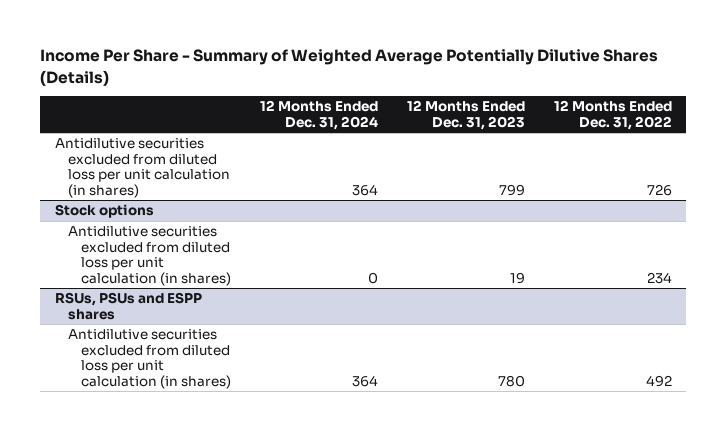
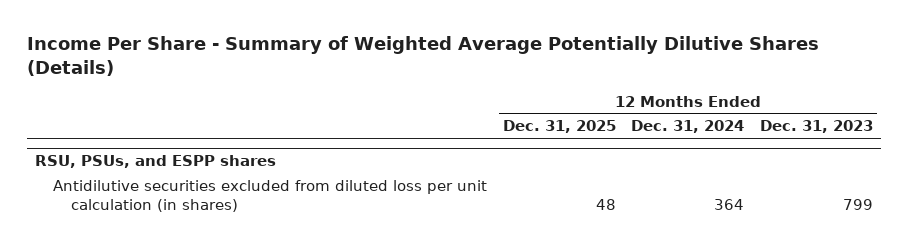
- | 12 Months Ended Dec. 31, 2024 | 12 Months Ended Dec. 31, 2023 | 12 Months Ended Dec. 31, 2022
+ | 12 Months Ended Dec. 31, 2025 | 12 Months Ended Dec. 31, 2024 | 12 Months Ended Dec. 31, 2023
+ RSU, PSUs, and ESPP shares
- Stock options
- Antidilutive securities excluded from diluted loss per unit calculation (in shares) | 0 | 19 | 234
- RSUs, PSUs and ESPP shares
- Antidilutive securities excluded from diluted loss per unit calculation (in shares) | 364 | 780 | 492

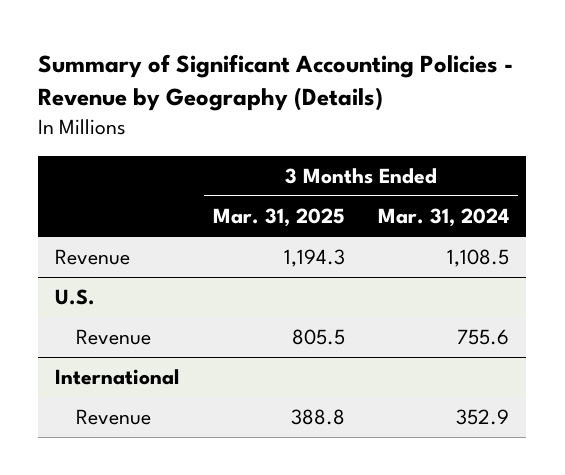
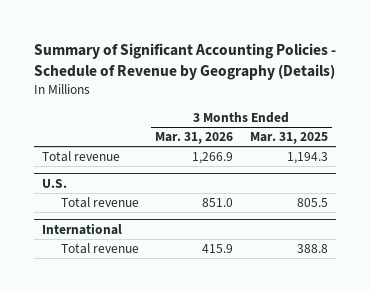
- Summary of Significant Accounting Policies - Revenue by Geography (Details)
+ Summary of Significant Accounting Policies - Schedule of Revenue by Geography (Details)
- | 3 Months Ended Mar. 31, 2025 | 3 Months Ended Mar. 31, 2024
+ | 3 Months Ended Mar. 31, 2026 | 3 Months Ended Mar. 31, 2025
- Revenue | 1,194.3 | 1,108.5
+ Total revenue | 1,266.9 | 1,194.3
@ U.S.
- Revenue | 805.5 | 755.6
+ Total revenue | 851.0 | 805.5
@ International
- Revenue | 388.8 | 352.9
+ Total revenue | 415.9 | 388.8

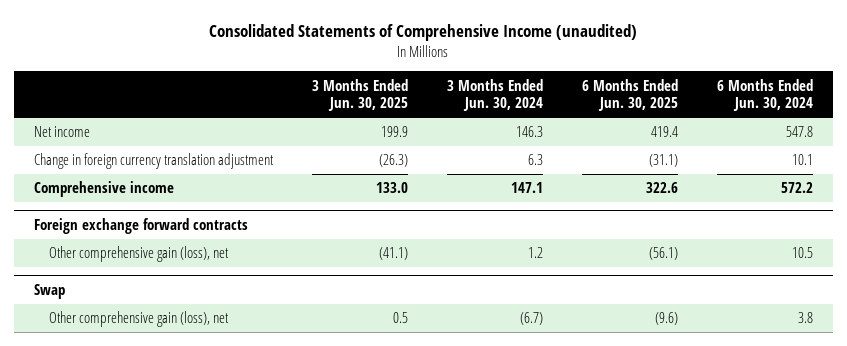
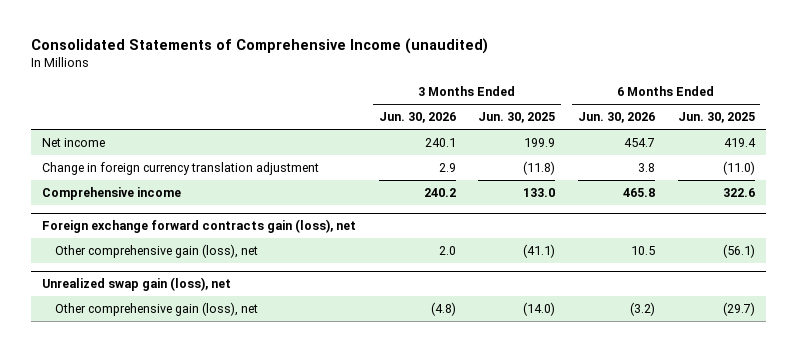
- | 3 Months Ended Jun. 30, 2025 | 3 Months Ended Jun. 30, 2024 | 6 Months Ended Jun. 30, 2025 | 6 Months Ended Jun. 30, 2024
+ | 3 Months Ended Jun. 30, 2026 | 3 Months Ended Jun. 30, 2025 | 6 Months Ended Jun. 30, 2026 | 6 Months Ended Jun. 30, 2025
- Change in foreign currency translation adjustment | (26.3) | 6.3 | (31.1) | 10.1
+ Change in foreign currency translation adjustment | 2.9 | (11.8) | 3.8 | (11.0)
- Foreign exchange forward contracts
+ Foreign exchange forward contracts gain (loss), net
- Swap
- Other comprehensive gain (loss), net | 0.5 | (6.7) | (9.6) | 3.8
+ Unrealized swap gain (loss), net
+ Other comprehensive gain (loss), net | (4.8) | (14.0) | (3.2) | (29.7)

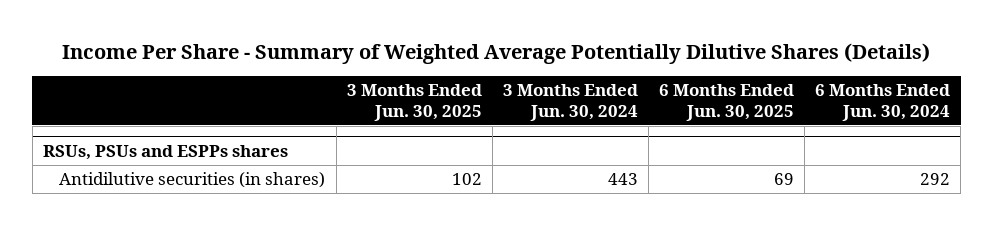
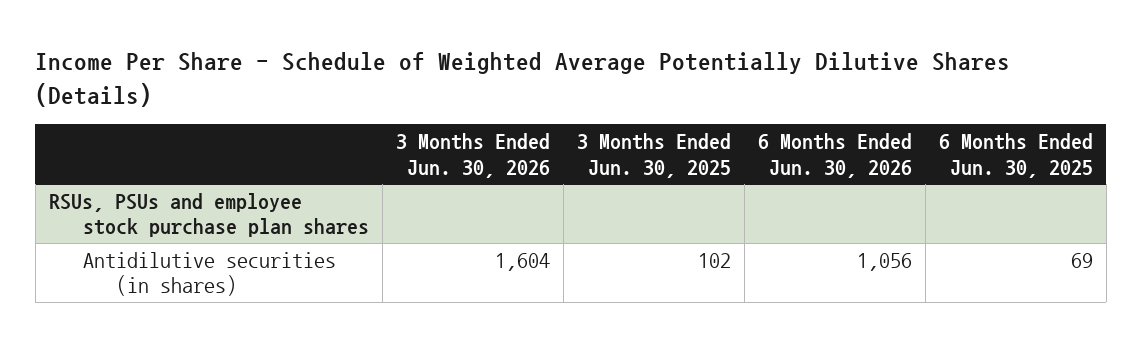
- Income Per Share - Summary of Weighted Average Potentially Dilutive Shares (Details)
+ Income Per Share - Schedule of Weighted Average Potentially Dilutive Shares (Details)
- | 3 Months Ended Jun. 30, 2025 | 3 Months Ended Jun. 30, 2024 | 6 Months Ended Jun. 30, 2025 | 6 Months Ended Jun. 30, 2024
+ | 3 Months Ended Jun. 30, 2026 | 3 Months Ended Jun. 30, 2025 | 6 Months Ended Jun. 30, 2026 | 6 Months Ended Jun. 30, 2025
- RSUs, PSUs and ESPPs shares
+ RSUs, PSUs and employee stock purchase plan shares

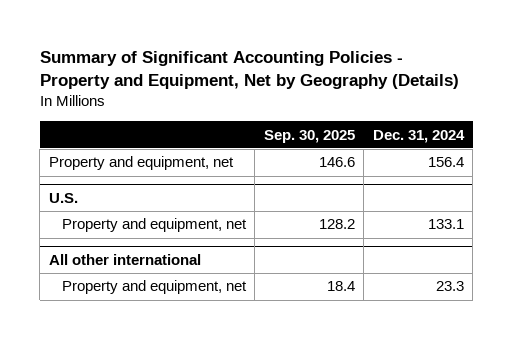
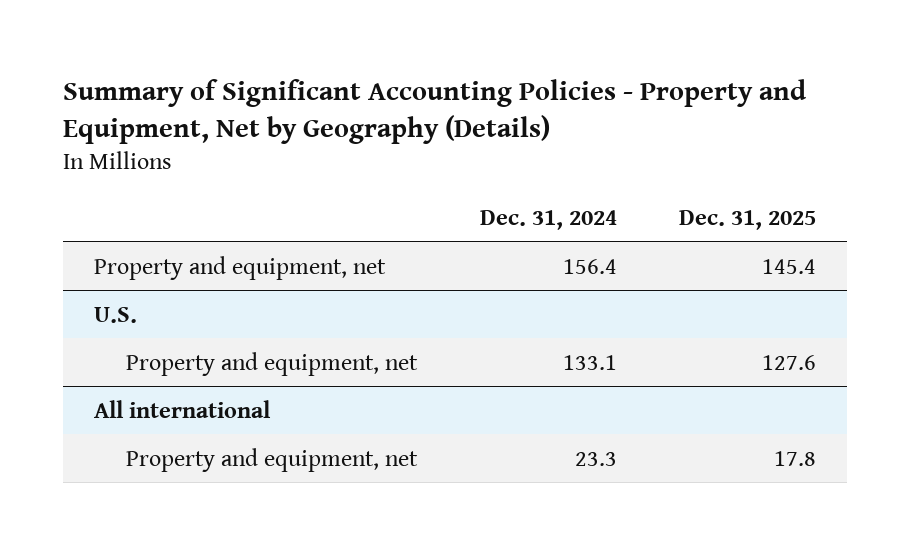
- | Sep. 30, 2025 | Dec. 31, 2024
+ | Dec. 31, 2024 | Dec. 31, 2025
- All other international
+ All international

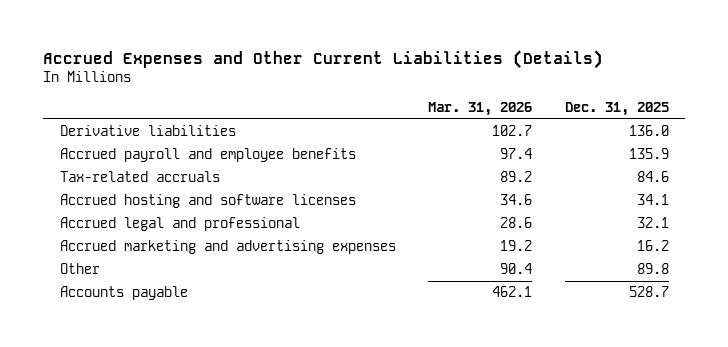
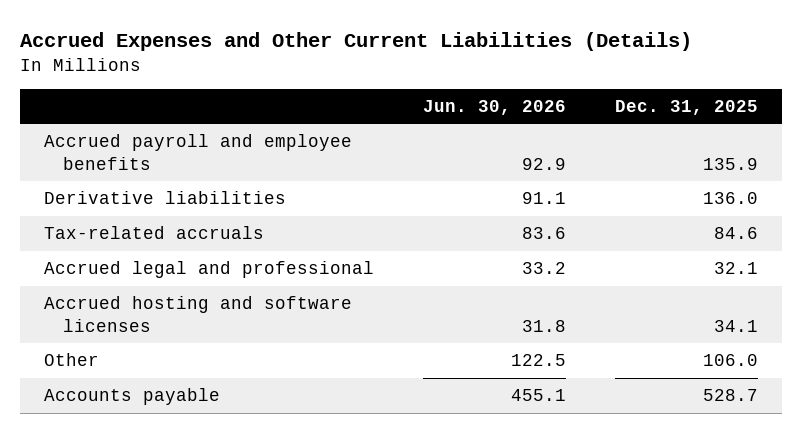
- | Mar. 31, 2026 | Dec. 31, 2025
+ | Jun. 30, 2026 | Dec. 31, 2025
moved down: Derivative liabilities | 91.1 | 136.0
- Accrued marketing and advertising expenses | 19.2 | 16.2
- Other | 90.4 | 89.8
moved down: Accrued hosting and software licenses | 31.8 | 34.1
+ Other | 122.5 | 106.0

